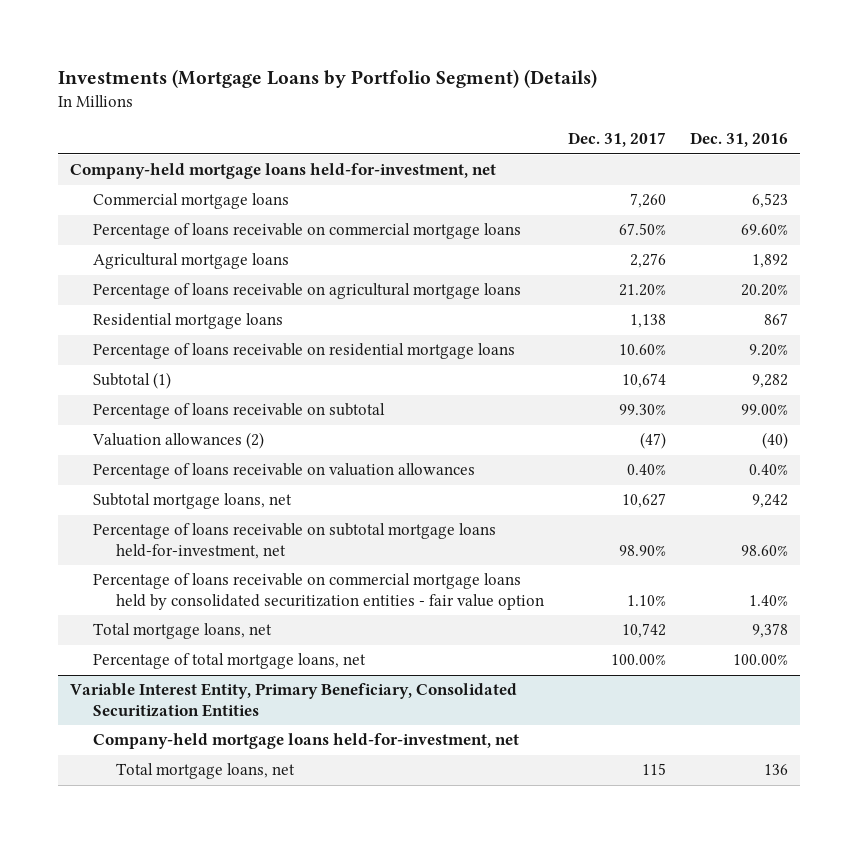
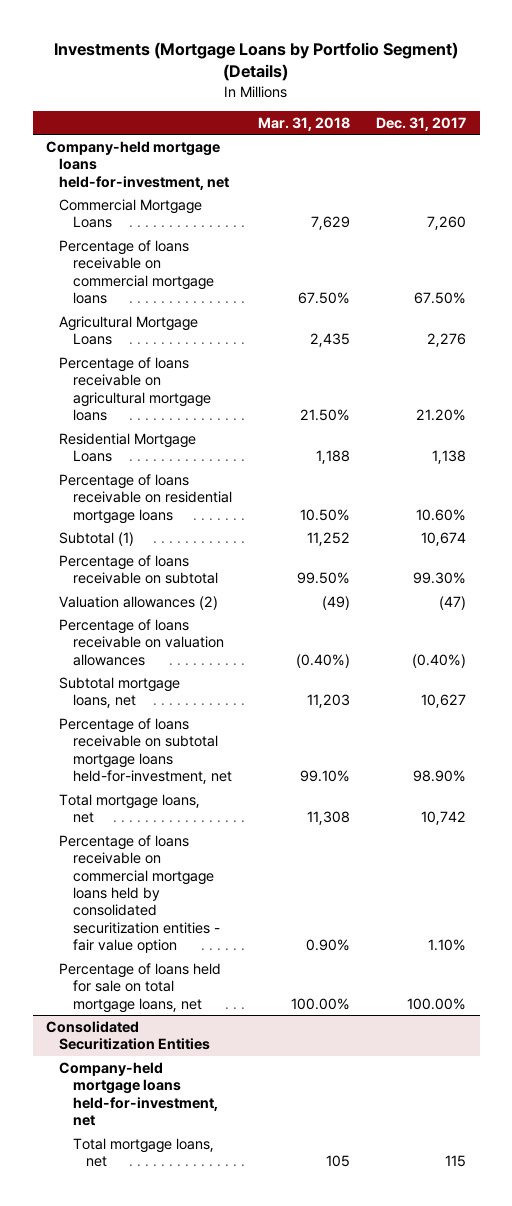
- | Dec. 31, 2017 | Dec. 31, 2016
+ | Mar. 31, 2018 | Dec. 31, 2017
- Commercial mortgage loans | 7,260 | 6,523
+ Commercial Mortgage Loans | 7,629 | 7,260
- Agricultural mortgage loans | 2,276 | 1,892
+ Agricultural Mortgage Loans | 2,435 | 2,276
- Residential mortgage loans | 1,138 | 867
+ Residential Mortgage Loans | 1,188 | 1,138
- Percentage of loans receivable on valuation allowances | 0.40% | 0.40%
+ Percentage of loans receivable on valuation allowances | (0.40%) | (0.40%)
- Percentage of total mortgage loans, net | 100.00% | 100.00%
- Variable Interest Entity, Primary Beneficiary, Consolidated Securitization Entities
moved down: Percentage of loans receivable on commercial mortgage loans held by consolidated securitization entities - fair value option | 0.90% | 1.10%
+ Percentage of loans held for sale on total mortgage loans, net | 100.00% | 100.00%
+ Consolidated Securitization Entities

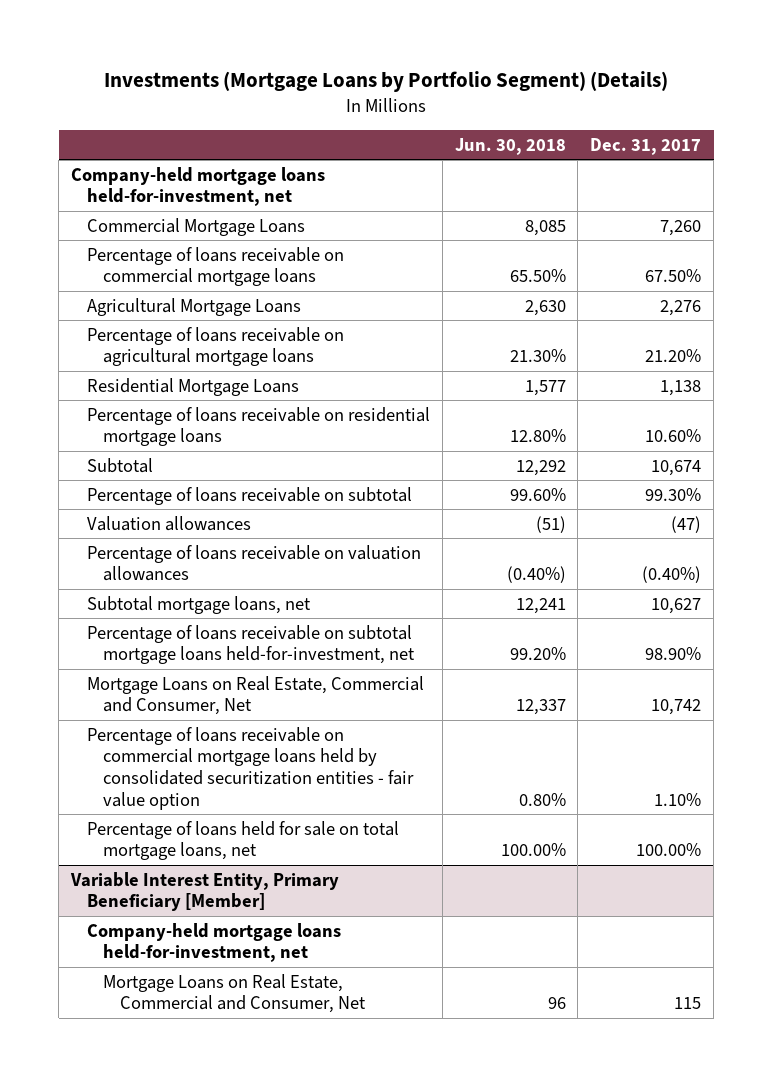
- | Mar. 31, 2018 | Dec. 31, 2017
+ | Jun. 30, 2018 | Dec. 31, 2017
- Subtotal (1) | 11,252 | 10,674
+ Subtotal | 12,292 | 10,674
- Valuation allowances (2) | (49) | (47)
+ Valuation allowances | (51) | (47)
- Total mortgage loans, net | 11,308 | 10,742
+ Mortgage Loans on Real Estate, Commercial and Consumer, Net | 12,337 | 10,742
- Consolidated Securitization Entities
+ Variable Interest Entity, Primary Beneficiary [Member]
- Total mortgage loans, net | 105 | 115
+ Mortgage Loans on Real Estate, Commercial and Consumer, Net | 96 | 115

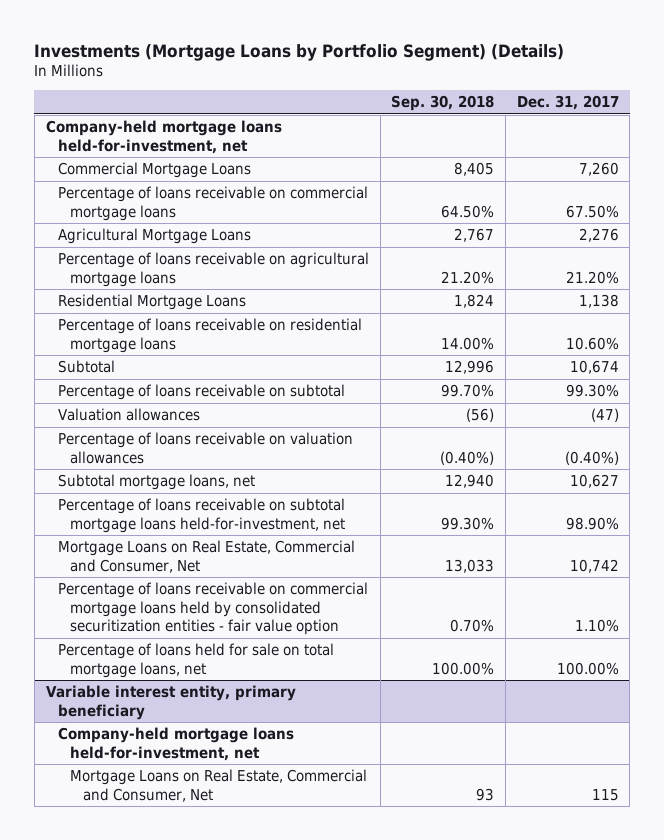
- | Jun. 30, 2018 | Dec. 31, 2017
+ | Sep. 30, 2018 | Dec. 31, 2017
- Variable Interest Entity, Primary Beneficiary [Member]
+ Variable interest entity, primary beneficiary

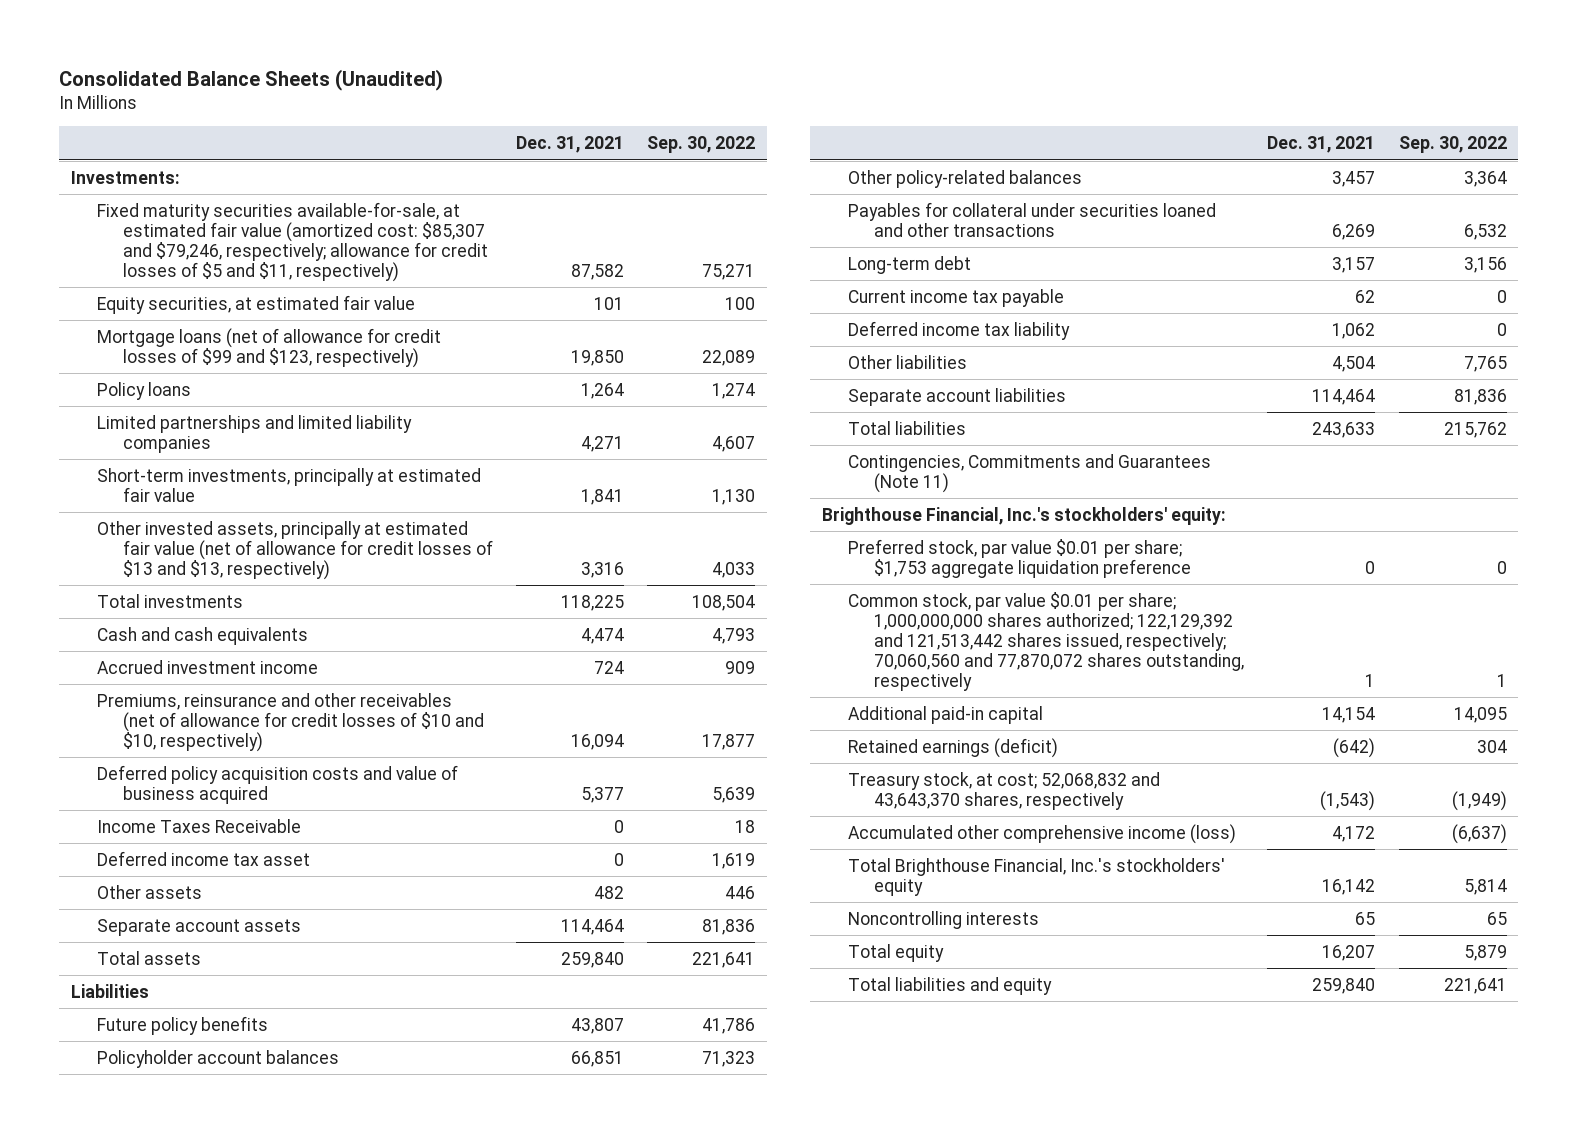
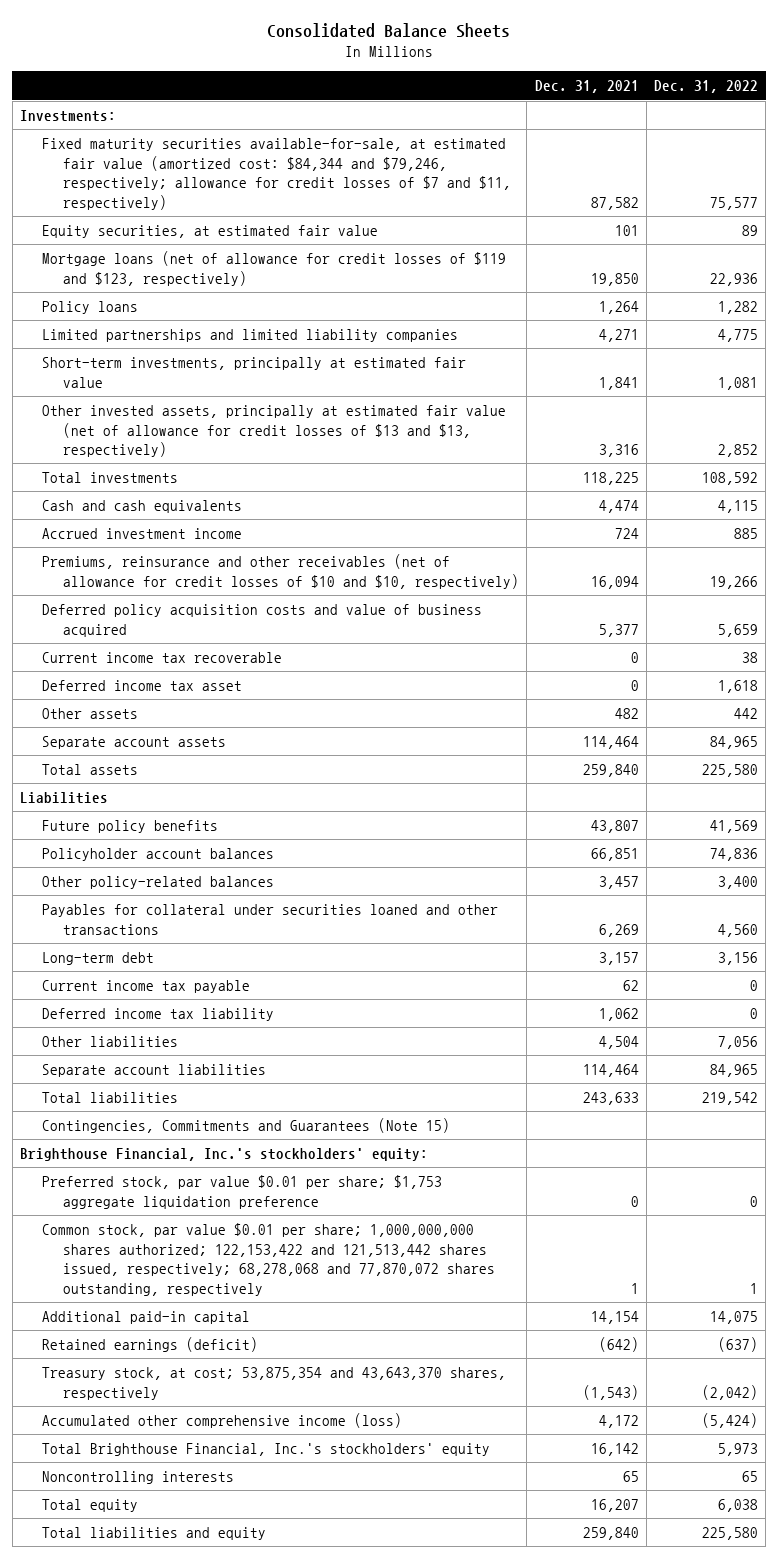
- Consolidated Balance Sheets (Unaudited)
+ Consolidated Balance Sheets
- | Dec. 31, 2021 | Sep. 30, 2022
+ | Dec. 31, 2021 | Dec. 31, 2022
- Fixed maturity securities available-for-sale, at estimated fair value (amortized cost: $85,307 and $79,246, respectively; allowance for credit losses of $5 and $11, respectively) | 87,582 | 75,271
+ Fixed maturity securities available-for-sale, at estimated fair value (amortized cost: $84,344 and $79,246, respectively; allowance for credit losses of $7 and $11, respectively) | 87,582 | 75,577
- Mortgage loans (net of allowance for credit losses of $99 and $123, respectively) | 19,850 | 22,089
+ Mortgage loans (net of allowance for credit losses of $119 and $123, respectively) | 19,850 | 22,936
- Income Taxes Receivable | 0 | 18
+ Current income tax recoverable | 0 | 38
- Contingencies, Commitments and Guarantees (Note 11)
+ Contingencies, Commitments and Guarantees (Note 15)
- Common stock, par value $0.01 per share; 1,000,000,000 shares authorized; 122,129,392 and 121,513,442 shares issued, respectively; 70,060,560 and 77,870,072 shares outstanding, respectively | 1 | 1
+ Common stock, par value $0.01 per share; 1,000,000,000 shares authorized; 122,153,422 and 121,513,442 shares issued, respectively; 68,278,068 and 77,870,072 shares outstanding, respectively | 1 | 1
- Treasury stock, at cost; 52,068,832 and 43,643,370 shares, respectively | (1,543) | (1,949)
+ Treasury stock, at cost; 53,875,354 and 43,643,370 shares, respectively | (1,543) | (2,042)

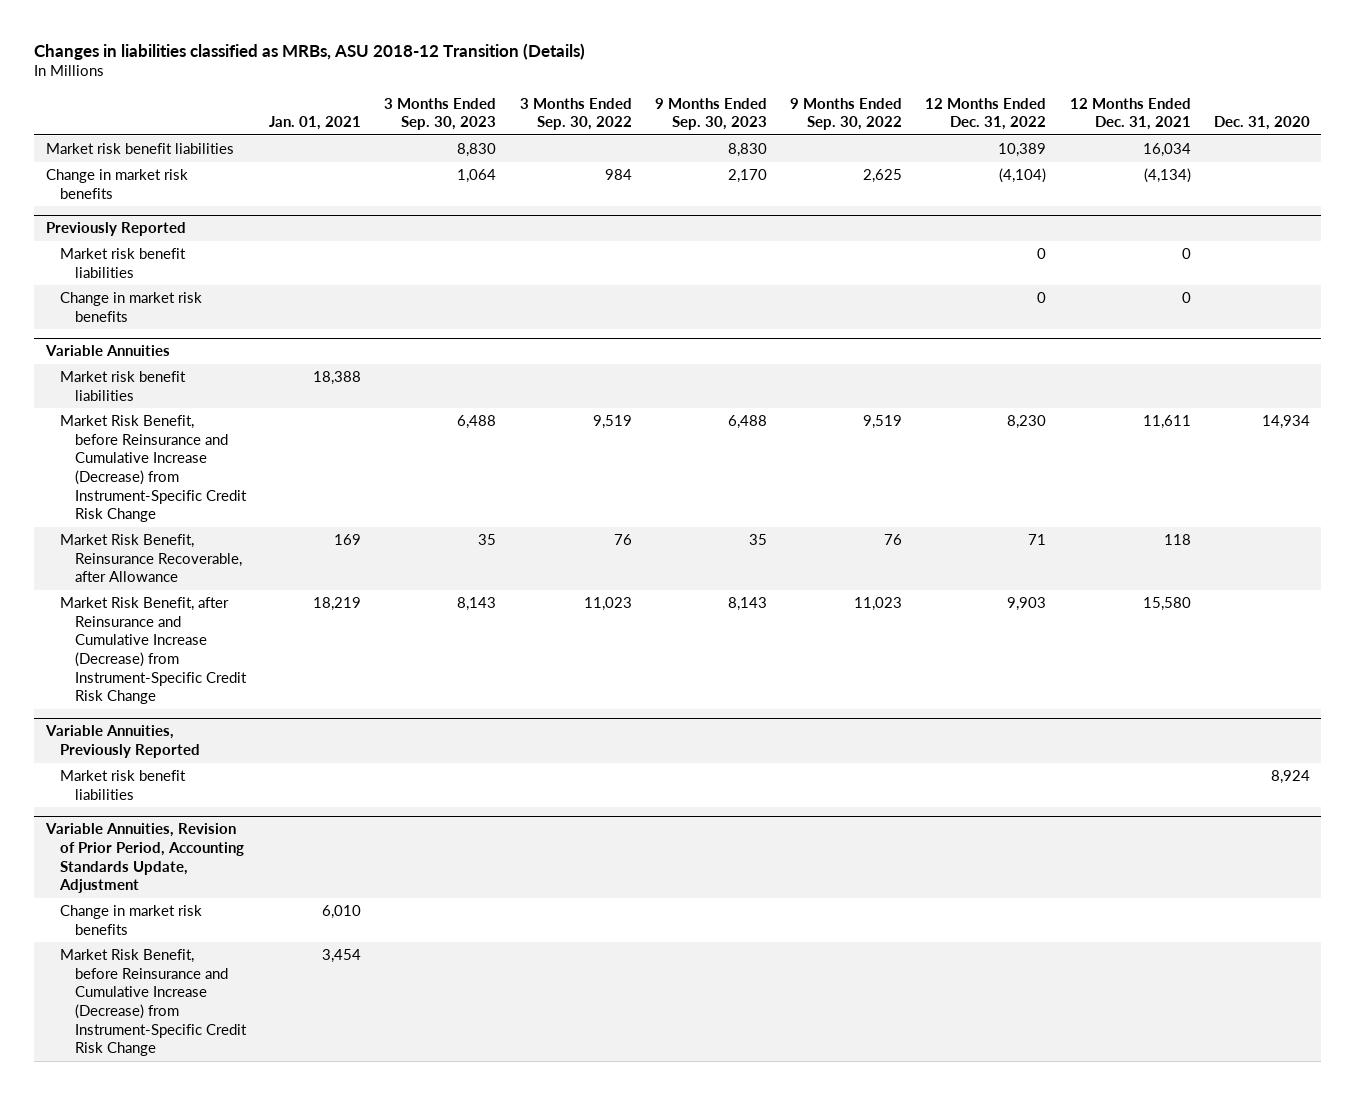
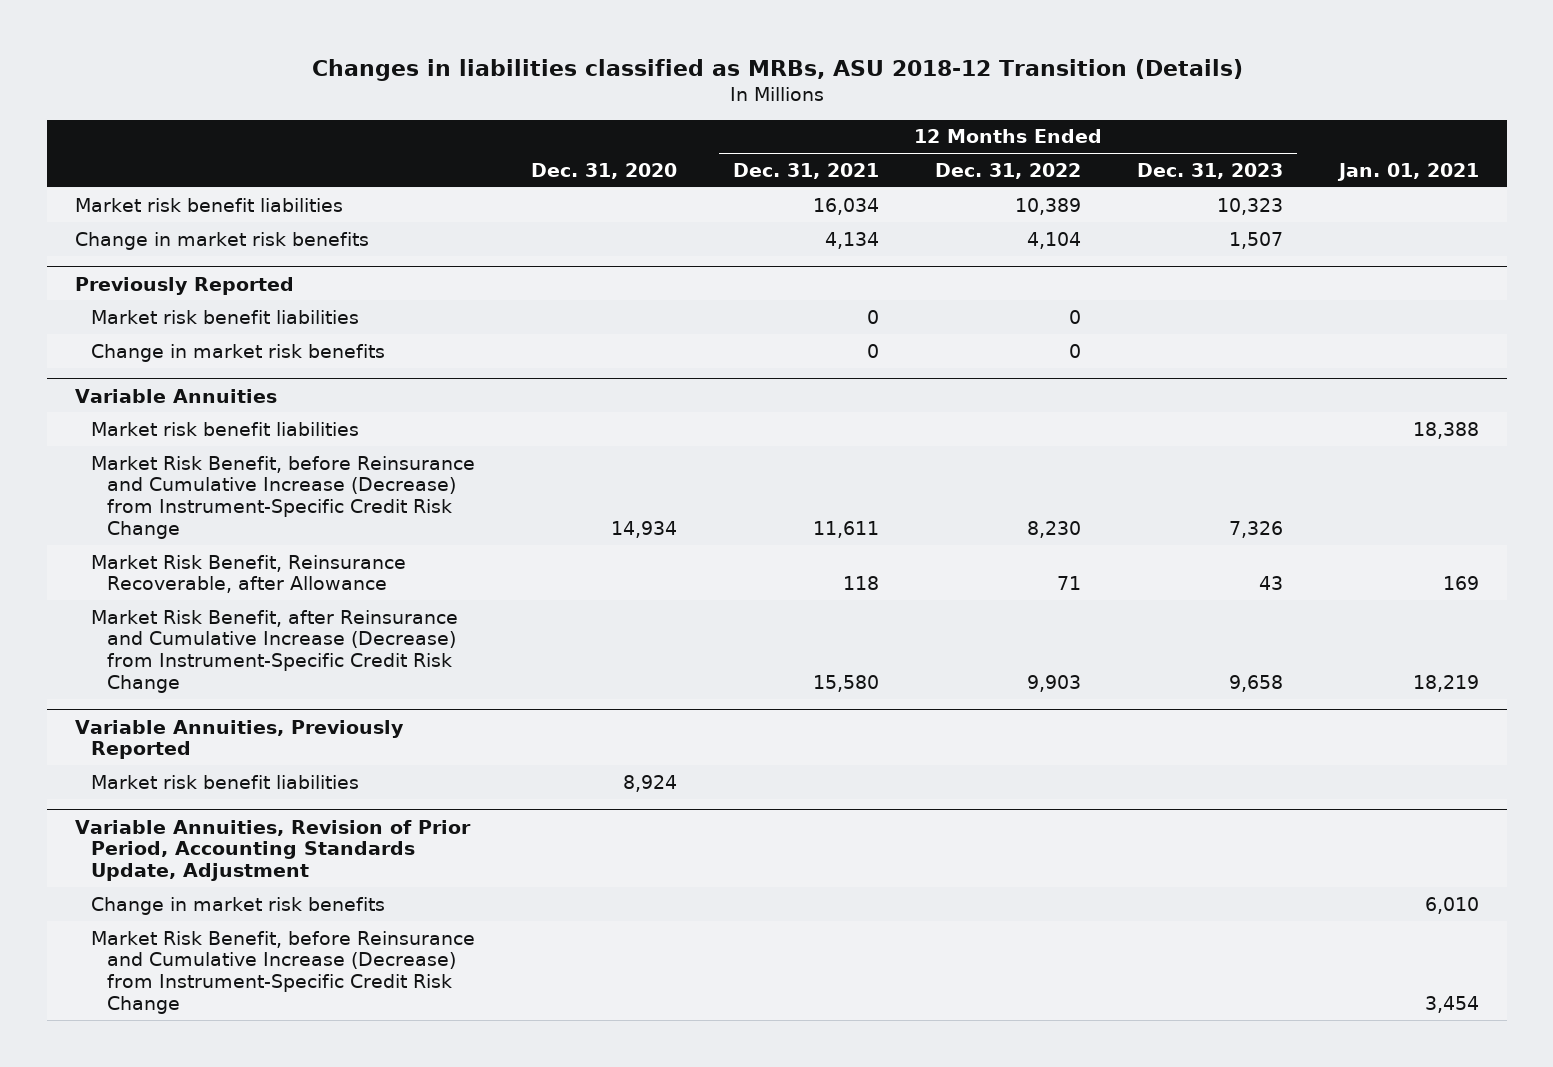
- | Jan. 01, 2021 | 3 Months Ended Sep. 30, 2023 | 3 Months Ended Sep. 30, 2022 | 9 Months Ended Sep. 30, 2023 | 9 Months Ended Sep. 30, 2022 | 12 Months Ended Dec. 31, 2022 | 12 Months Ended Dec. 31, 2021 | Dec. 31, 2020
+ | Dec. 31, 2020 | 12 Months Ended Dec. 31, 2021 | 12 Months Ended Dec. 31, 2022 | 12 Months Ended Dec. 31, 2023 | Jan. 01, 2021
- Change in market risk benefits | | 1,064 | 984 | 2,170 | 2,625 | (4,104) | (4,134) |
+ Change in market risk benefits | | 4,134 | 4,104 | 1,507 |

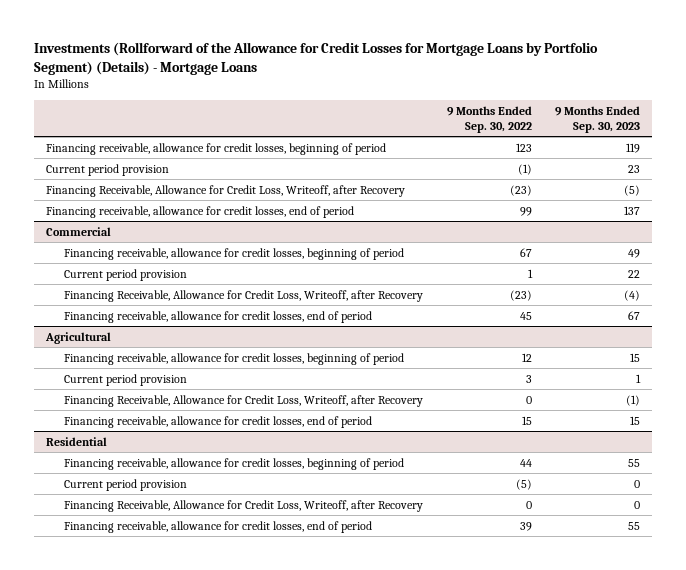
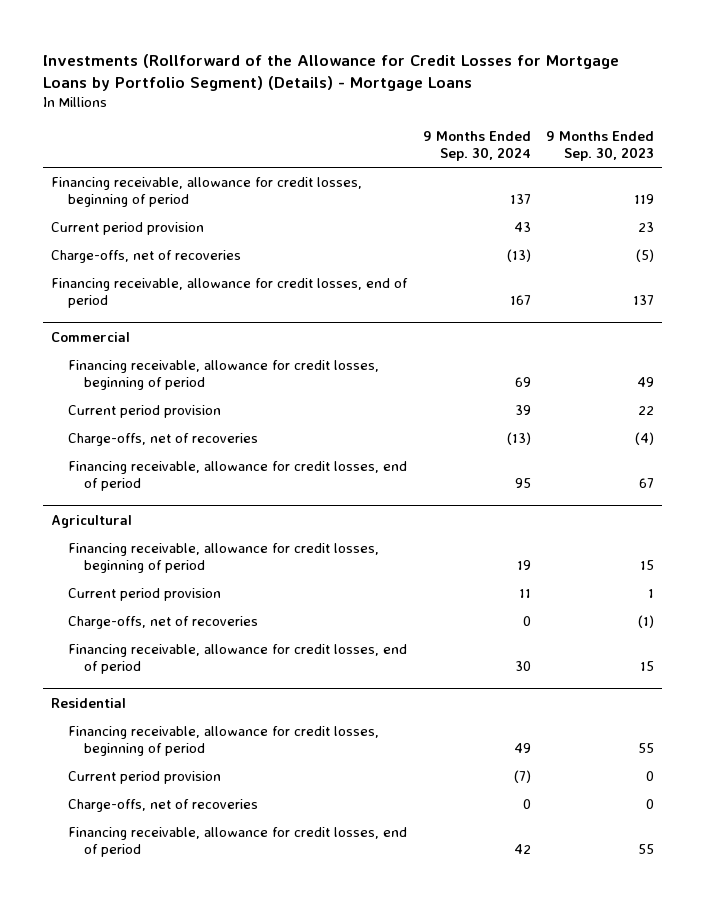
- | 9 Months Ended Sep. 30, 2022 | 9 Months Ended Sep. 30, 2023
+ | 9 Months Ended Sep. 30, 2024 | 9 Months Ended Sep. 30, 2023
- Financing Receivable, Allowance for Credit Loss, Writeoff, after Recovery | (23) | (5)
+ Charge-offs, net of recoveries | (13) | (5)
@ Commercial
- Financing Receivable, Allowance for Credit Loss, Writeoff, after Recovery | (23) | (4)
+ Charge-offs, net of recoveries | (13) | (4)
@ Agricultural
- Financing Receivable, Allowance for Credit Loss, Writeoff, after Recovery | 0 | (1)
+ Charge-offs, net of recoveries | 0 | (1)
@ Residential
- Financing Receivable, Allowance for Credit Loss, Writeoff, after Recovery | 0 | 0
+ Charge-offs, net of recoveries | 0 | 0

